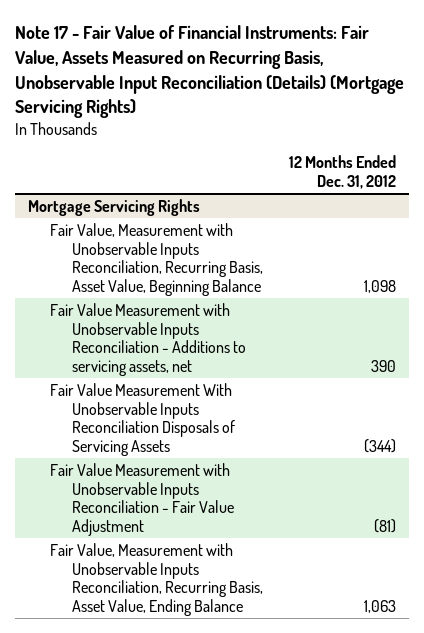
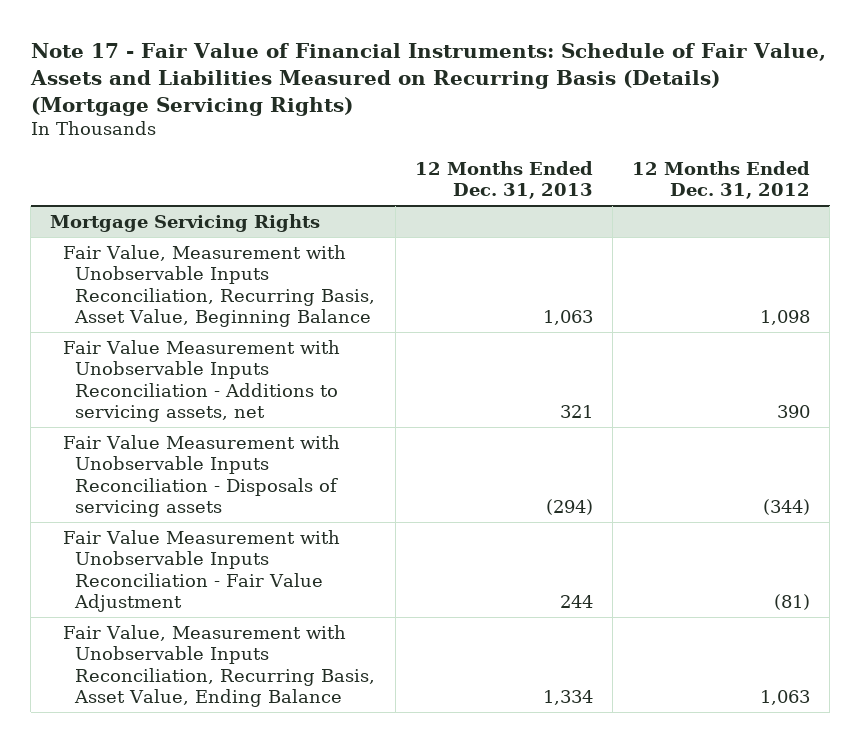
- Note 17 - Fair Value of Financial Instruments: Fair Value, Assets Measured on Recurring Basis, Unobservable Input Reconciliation (Details) (Mortgage Servicing Rights)
+ Note 17 - Fair Value of Financial Instruments: Schedule of Fair Value, Assets and Liabilities Measured on Recurring Basis (Details) (Mortgage Servicing Rights)
- | 12 Months Ended Dec. 31, 2012
+ | 12 Months Ended Dec. 31, 2013 | 12 Months Ended Dec. 31, 2012
@ Mortgage Servicing Rights
- Fair Value Measurement With Unobservable Inputs Reconciliation Disposals of Servicing Assets | (344)
+ Fair Value Measurement with Unobservable Inputs Reconciliation - Disposals of servicing assets | (294) | (344)

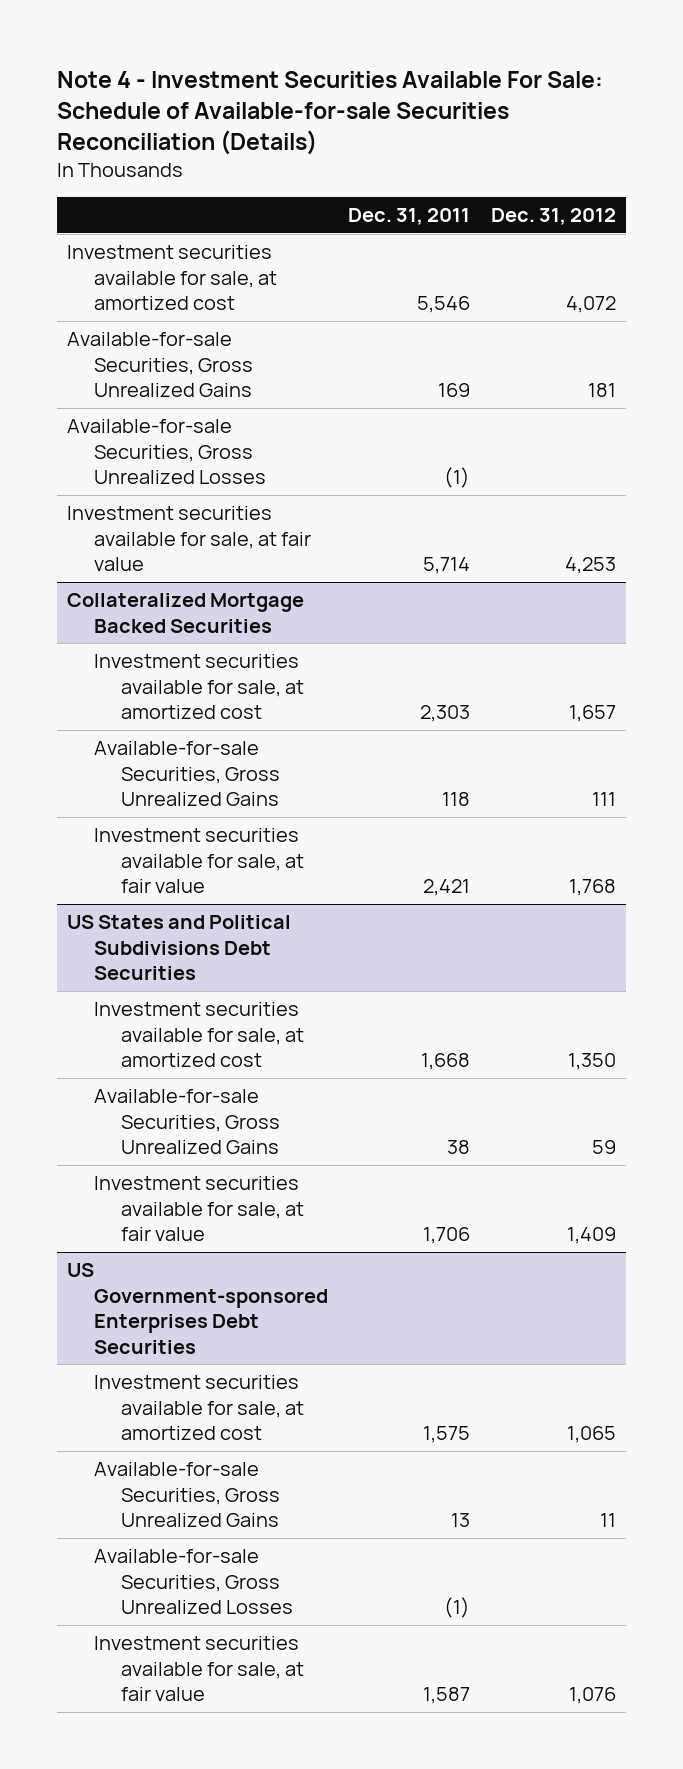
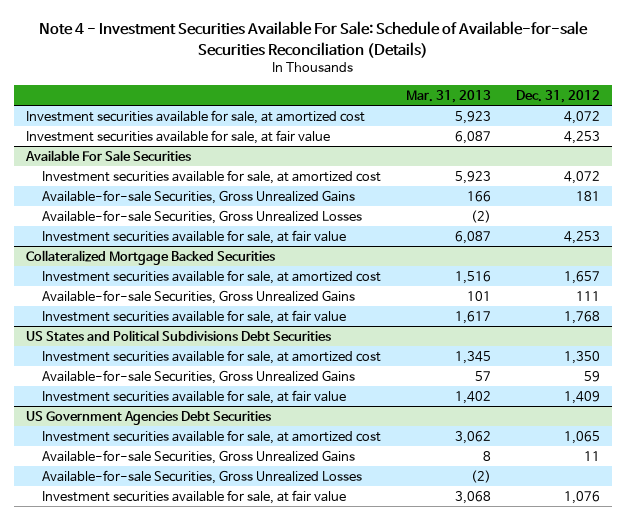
- | Dec. 31, 2011 | Dec. 31, 2012
+ | Mar. 31, 2013 | Dec. 31, 2012
+ Investment securities available for sale, at fair value | 6,087 | 4,253
+ Available For Sale Securities
+ Investment securities available for sale, at amortized cost | 5,923 | 4,072
- US Government-sponsored Enterprises Debt Securities
+ US Government Agencies Debt Securities

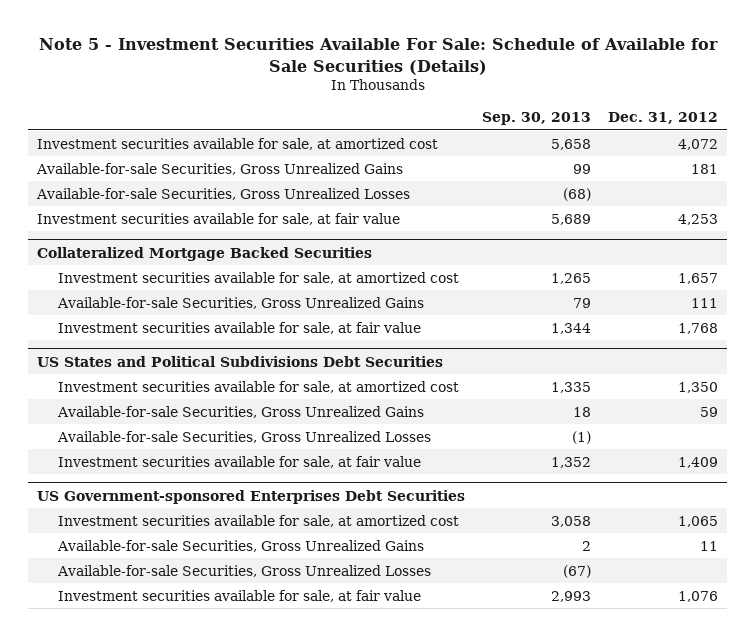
- Note 4 - Investment Securities Available For Sale: Schedule of Available-for-sale Securities Reconciliation (Details)
+ Note 5 - Investment Securities Available For Sale: Schedule of Available for Sale Securities (Details)
- | Mar. 31, 2013 | Dec. 31, 2012
+ | Sep. 30, 2013 | Dec. 31, 2012
- Investment securities available for sale, at fair value | 6,087 | 4,253
- Available For Sale Securities
- Investment securities available for sale, at amortized cost | 5,923 | 4,072
@ US States and Political Subdivisions Debt Securities
+ Available-for-sale Securities, Gross Unrealized Losses | (1) |
- US Government Agencies Debt Securities
+ US Government-sponsored Enterprises Debt Securities

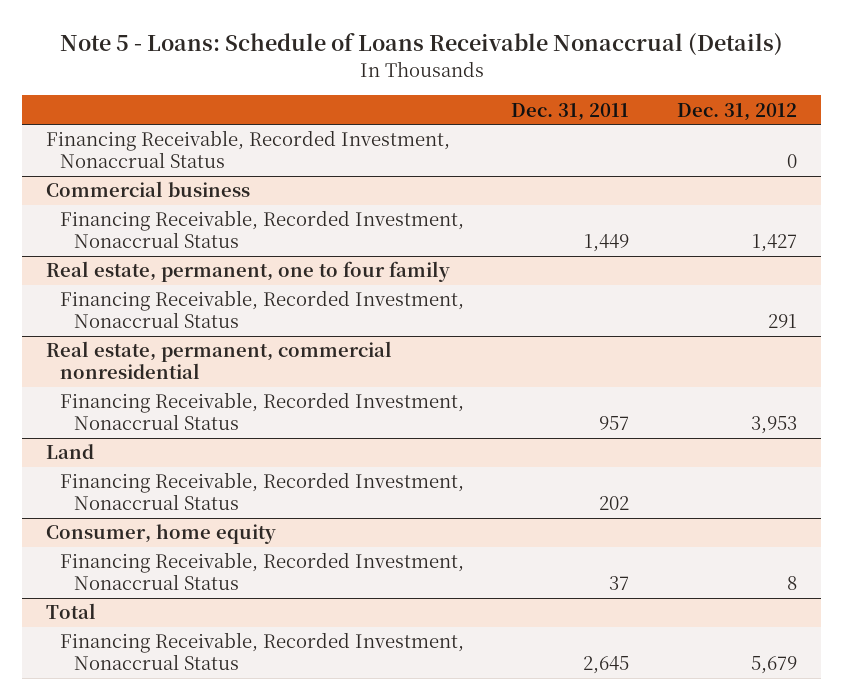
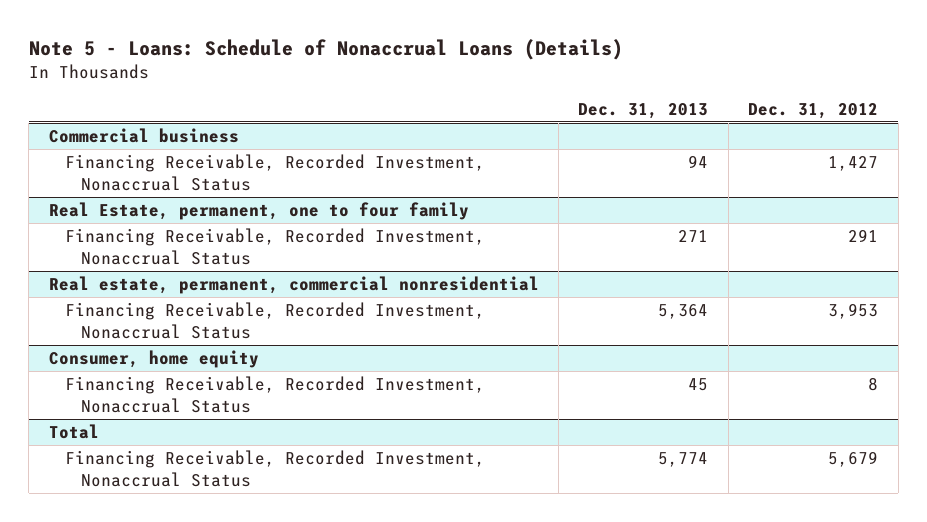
- Note 5 - Loans: Schedule of Loans Receivable Nonaccrual (Details)
+ Note 5 - Loans: Schedule of Nonaccrual Loans (Details)
- | Dec. 31, 2011 | Dec. 31, 2012
+ | Dec. 31, 2013 | Dec. 31, 2012
- Financing Receivable, Recorded Investment, Nonaccrual Status | | 0
- Real estate, permanent, one to four family
+ Real Estate, permanent, one to four family
- Land
- Financing Receivable, Recorded Investment, Nonaccrual Status | 202 |

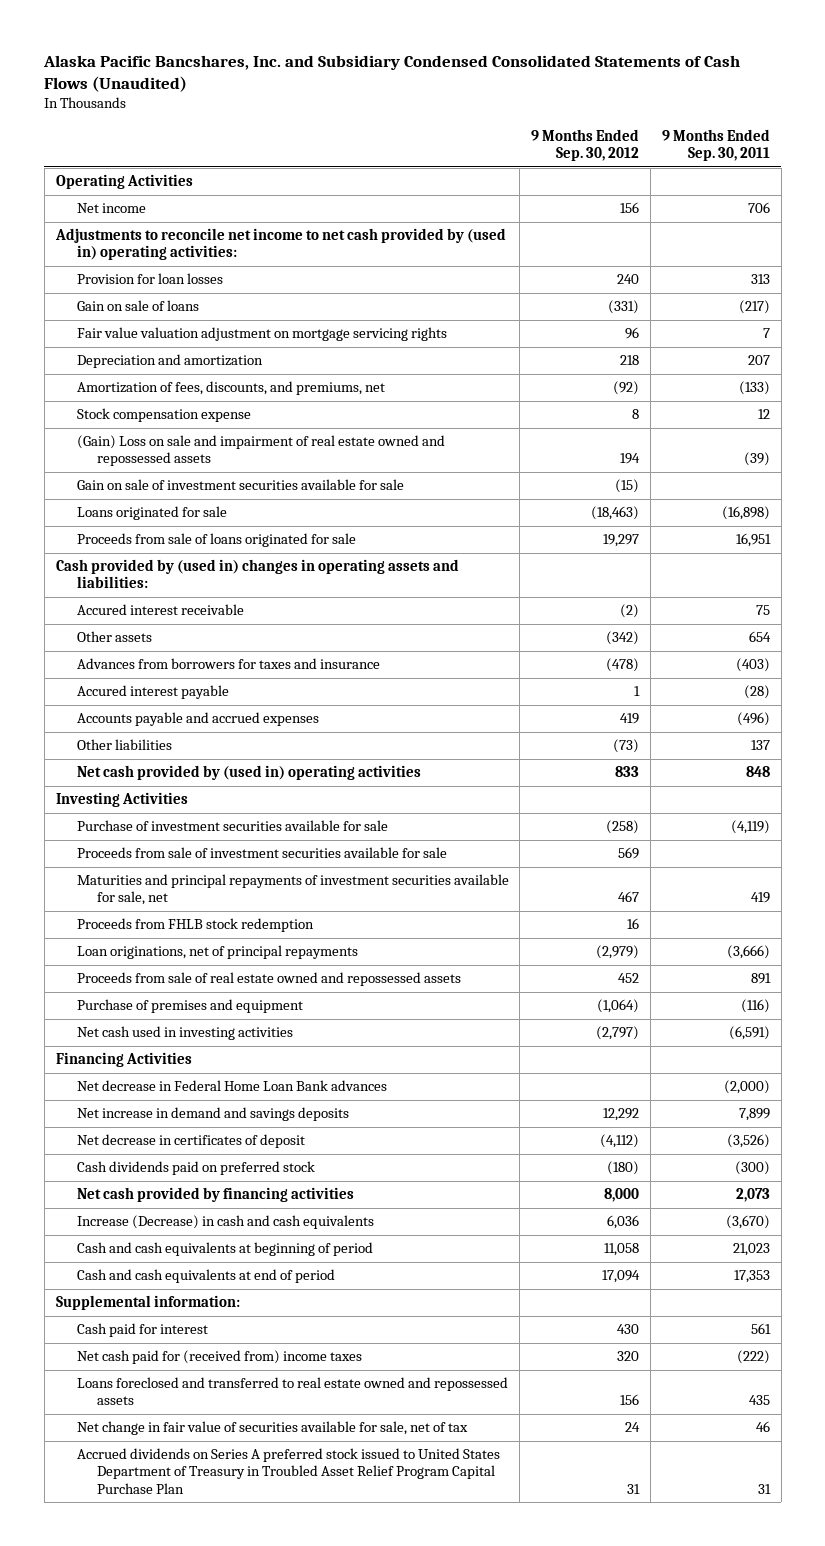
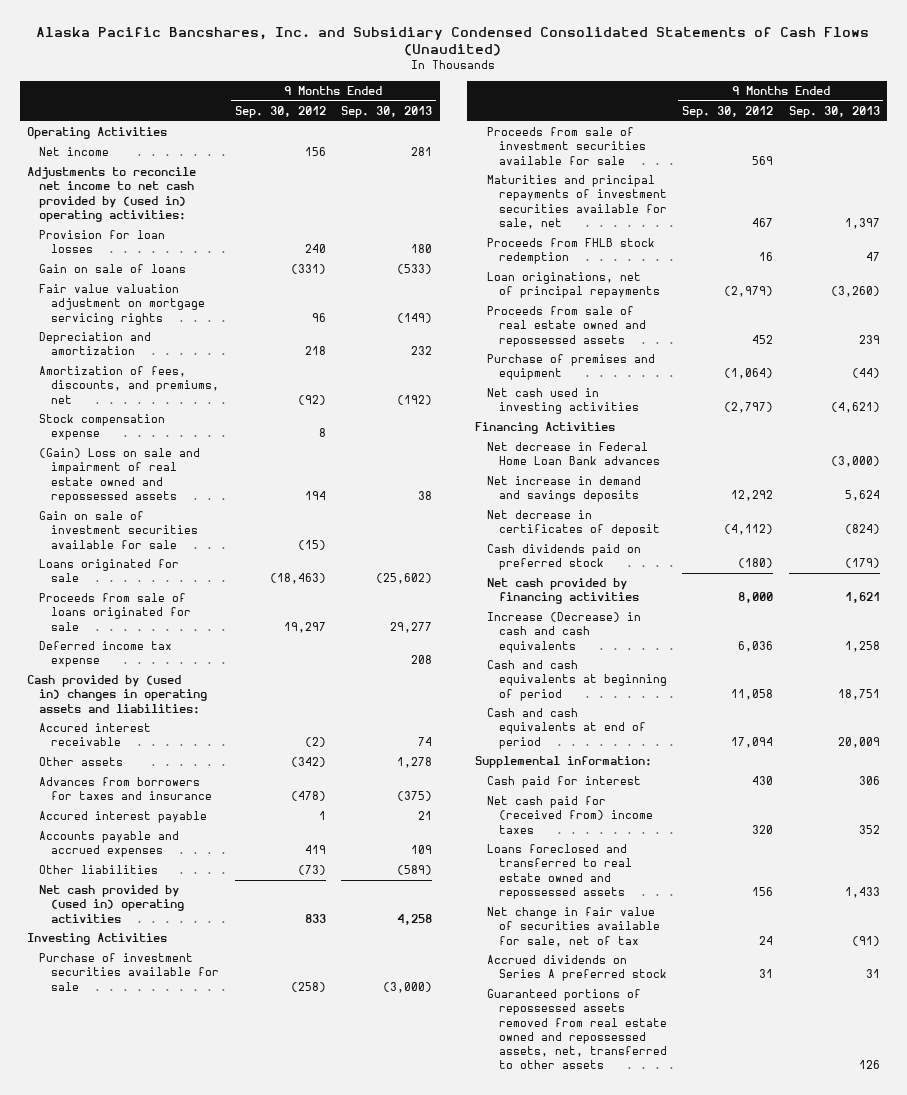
- | 9 Months Ended Sep. 30, 2012 | 9 Months Ended Sep. 30, 2011
+ | 9 Months Ended Sep. 30, 2012 | 9 Months Ended Sep. 30, 2013
+ Deferred income tax expense | | 208
- Accrued dividends on Series A preferred stock issued to United States Department of Treasury in Troubled Asset Relief Program Capital Purchase Plan | 31 | 31
+ Accrued dividends on Series A preferred stock | 31 | 31
+ Guaranteed portions of repossessed assets removed from real estate owned and repossessed assets, net, transferred to other assets | | 126

